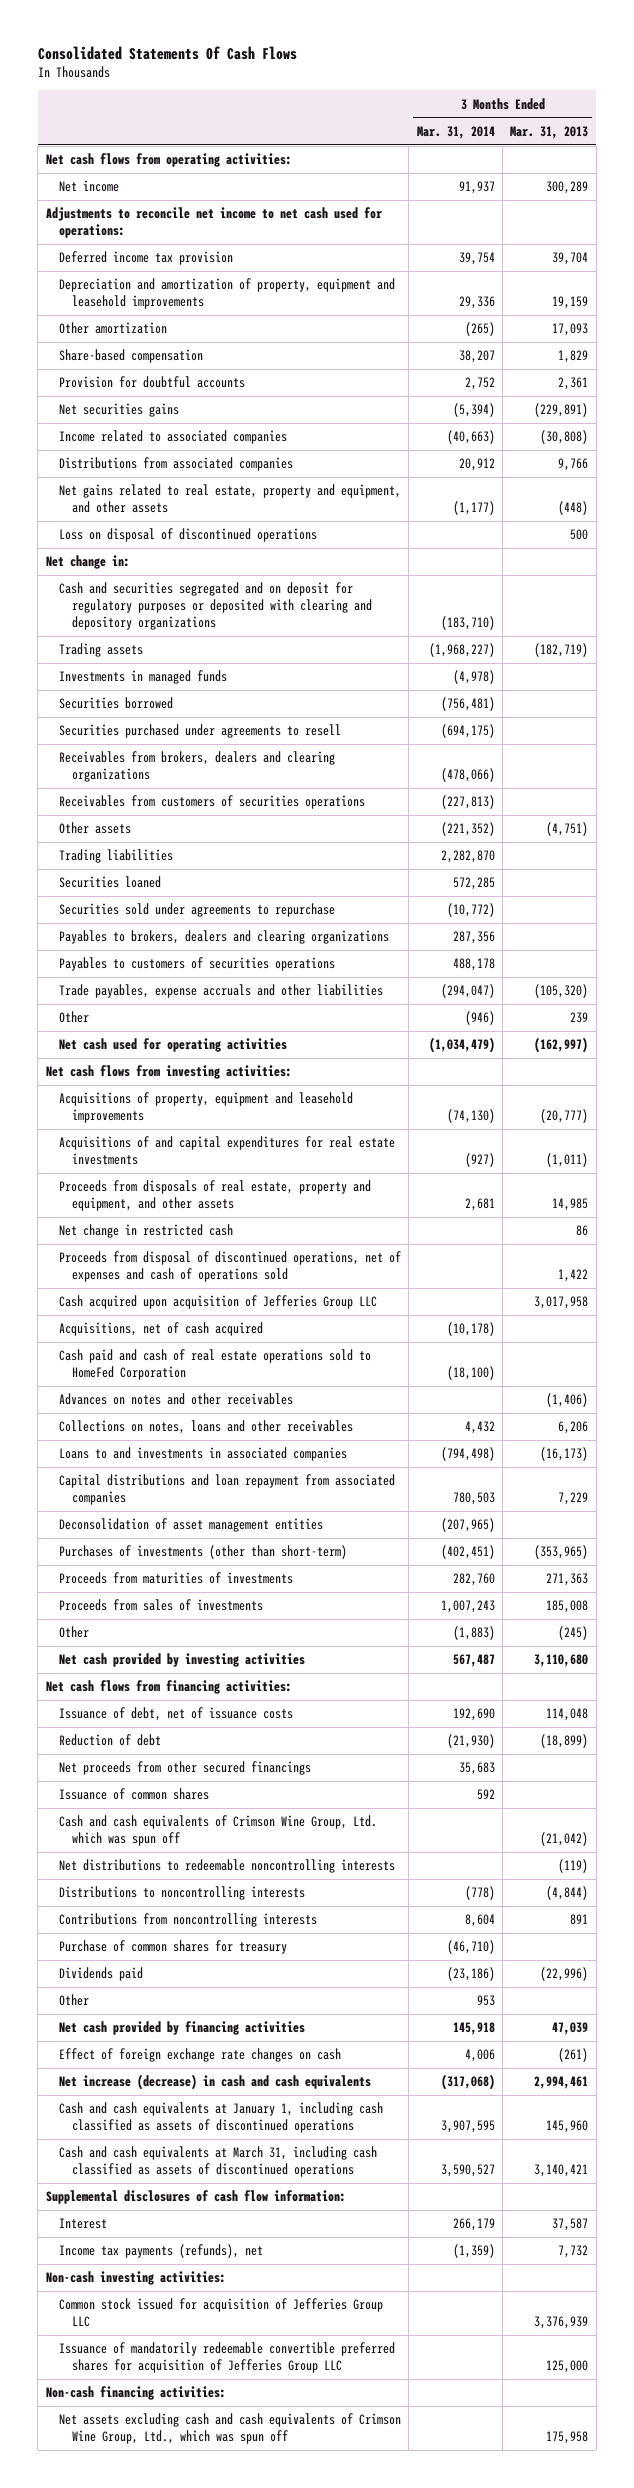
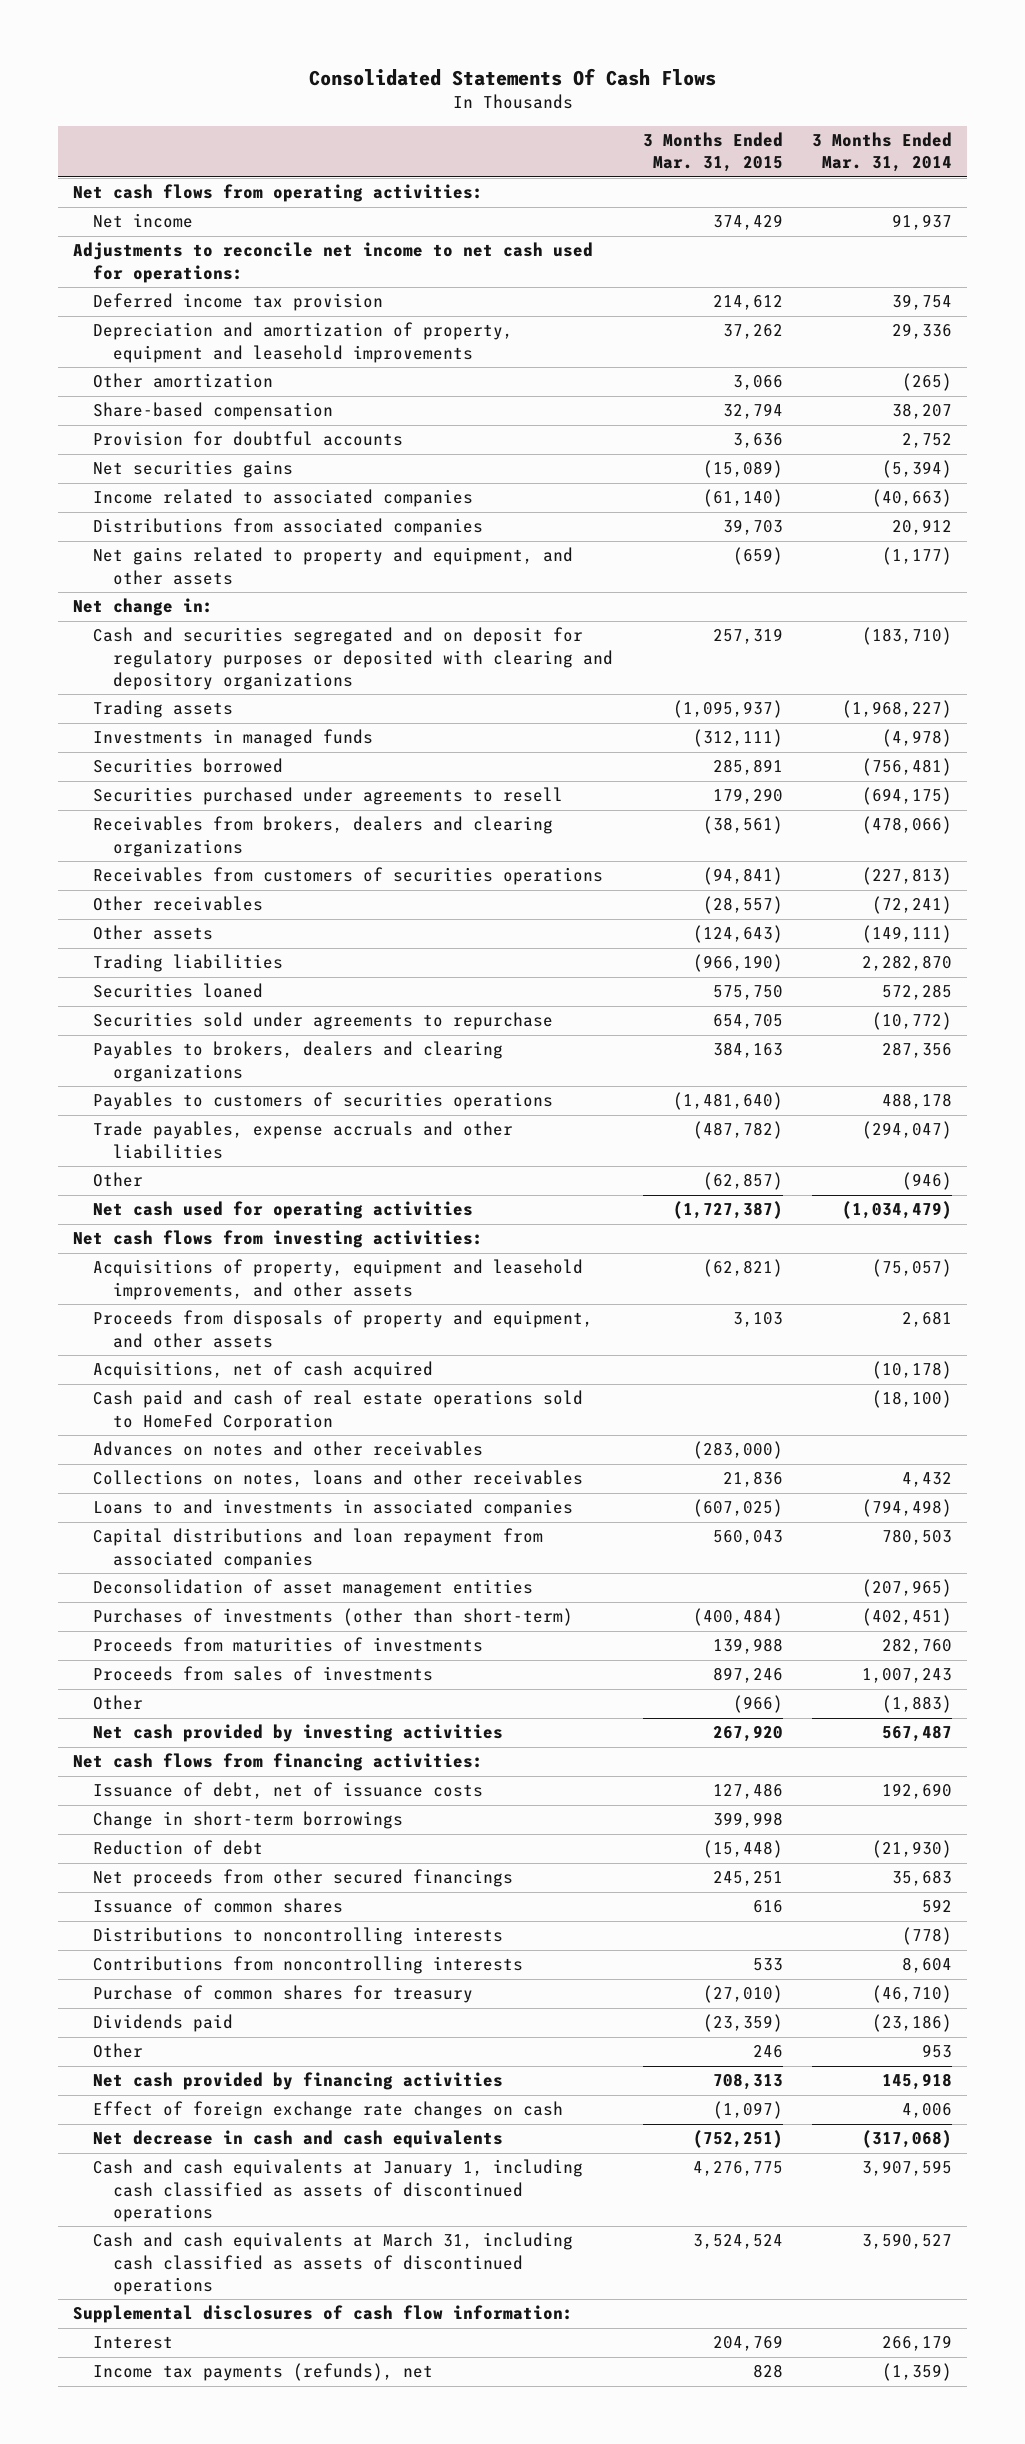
- | 3 Months Ended Mar. 31, 2014 | 3 Months Ended Mar. 31, 2013
+ | 3 Months Ended Mar. 31, 2015 | 3 Months Ended Mar. 31, 2014
- Net gains related to real estate, property and equipment, and other assets | (1,177) | (448)
- Loss on disposal of discontinued operations | | 500
+ Net gains related to property and equipment, and other assets | (659) | (1,177)
- Other assets | (221,352) | (4,751)
+ Other receivables | (28,557) | (72,241)
+ Other assets | (124,643) | (149,111)
- Acquisitions of property, equipment and leasehold improvements | (74,130) | (20,777)
- Acquisitions of and capital expenditures for real estate investments | (927) | (1,011)
- Proceeds from disposals of real estate, property and equipment, and other assets | 2,681 | 14,985
- Net change in restricted cash | | 86
- Proceeds from disposal of discontinued operations, net of expenses and cash of operations sold | | 1,422
- Cash acquired upon acquisition of Jefferies Group LLC | | 3,017,958
+ Acquisitions of property, equipment and leasehold improvements, and other assets | (62,821) | (75,057)
+ Proceeds from disposals of property and equipment, and other assets | 3,103 | 2,681
+ Change in short-term borrowings | 399,998 |
- Cash and cash equivalents of Crimson Wine Group, Ltd. which was spun off | | (21,042)
- Net distributions to redeemable noncontrolling interests | | (119)
- Net increase (decrease) in cash and cash equivalents | (317,068) | 2,994,461
+ Net decrease in cash and cash equivalents | (752,251) | (317,068)
- Non-cash investing activities:
- Common stock issued for acquisition of Jefferies Group LLC | | 3,376,939
- Issuance of mandatorily redeemable convertible preferred shares for acquisition of Jefferies Group LLC | | 125,000
- Non-cash financing activities:
- Net assets excluding cash and cash equivalents of Crimson Wine Group, Ltd., which was spun off | | 175,958

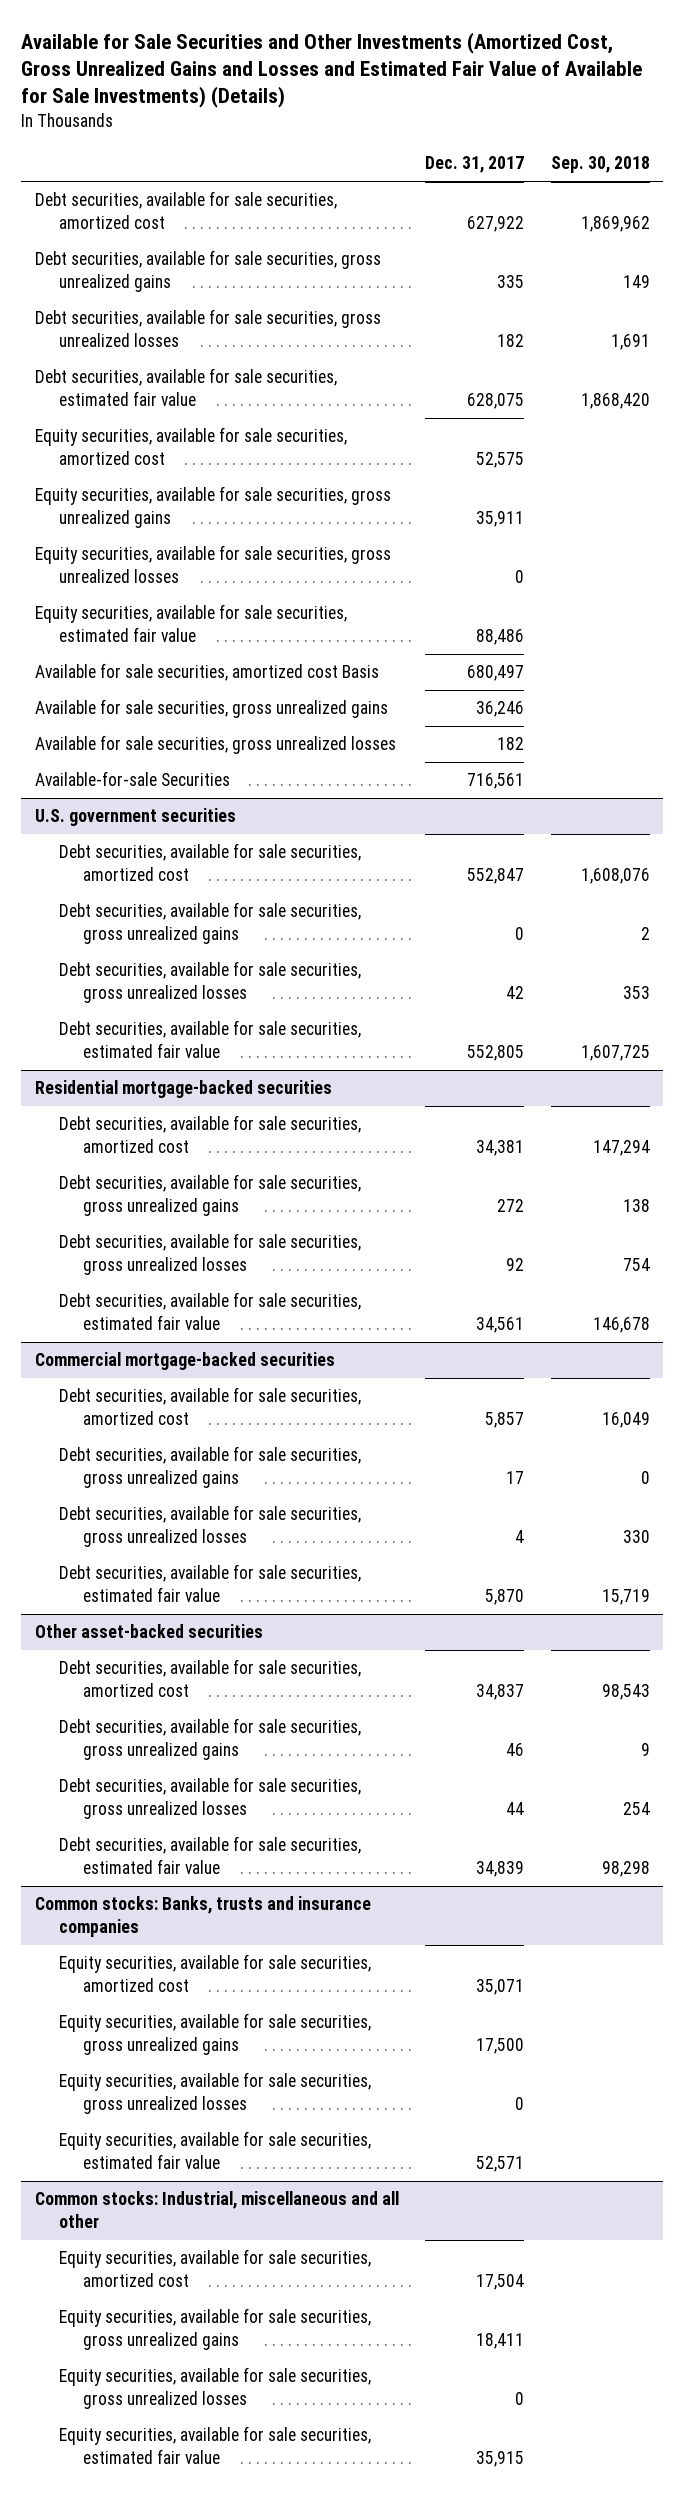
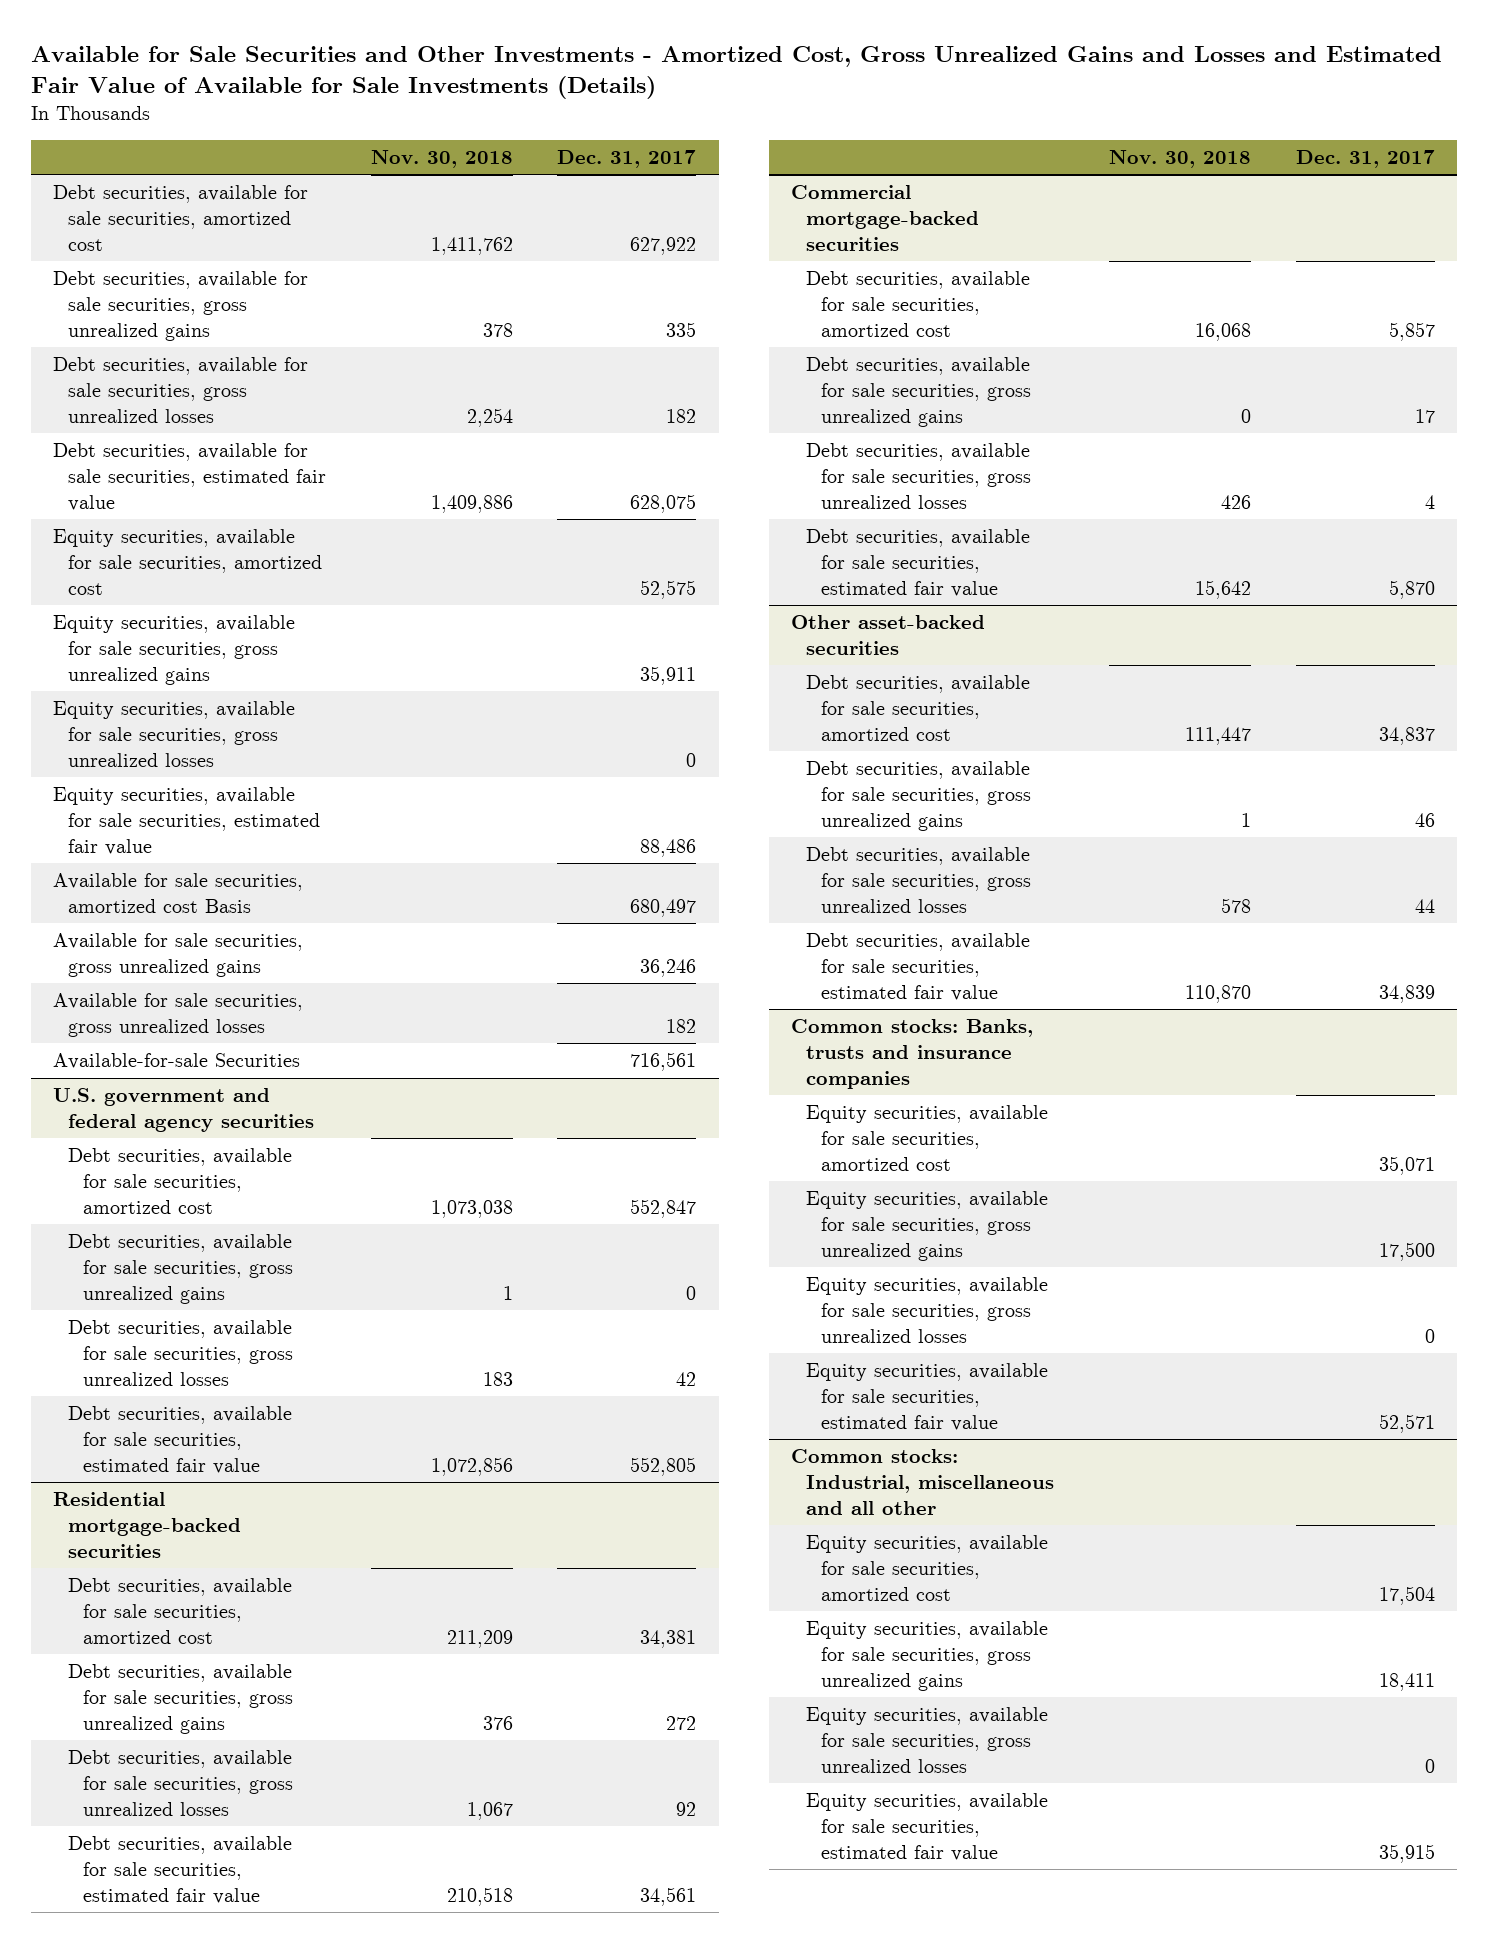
- Available for Sale Securities and Other Investments (Amortized Cost, Gross Unrealized Gains and Losses and Estimated Fair Value of Available for Sale Investments) (Details)
+ Available for Sale Securities and Other Investments - Amortized Cost, Gross Unrealized Gains and Losses and Estimated Fair Value of Available for Sale Investments (Details)
- | Dec. 31, 2017 | Sep. 30, 2018
+ | Nov. 30, 2018 | Dec. 31, 2017
- U.S. government securities
+ U.S. government and federal agency securities

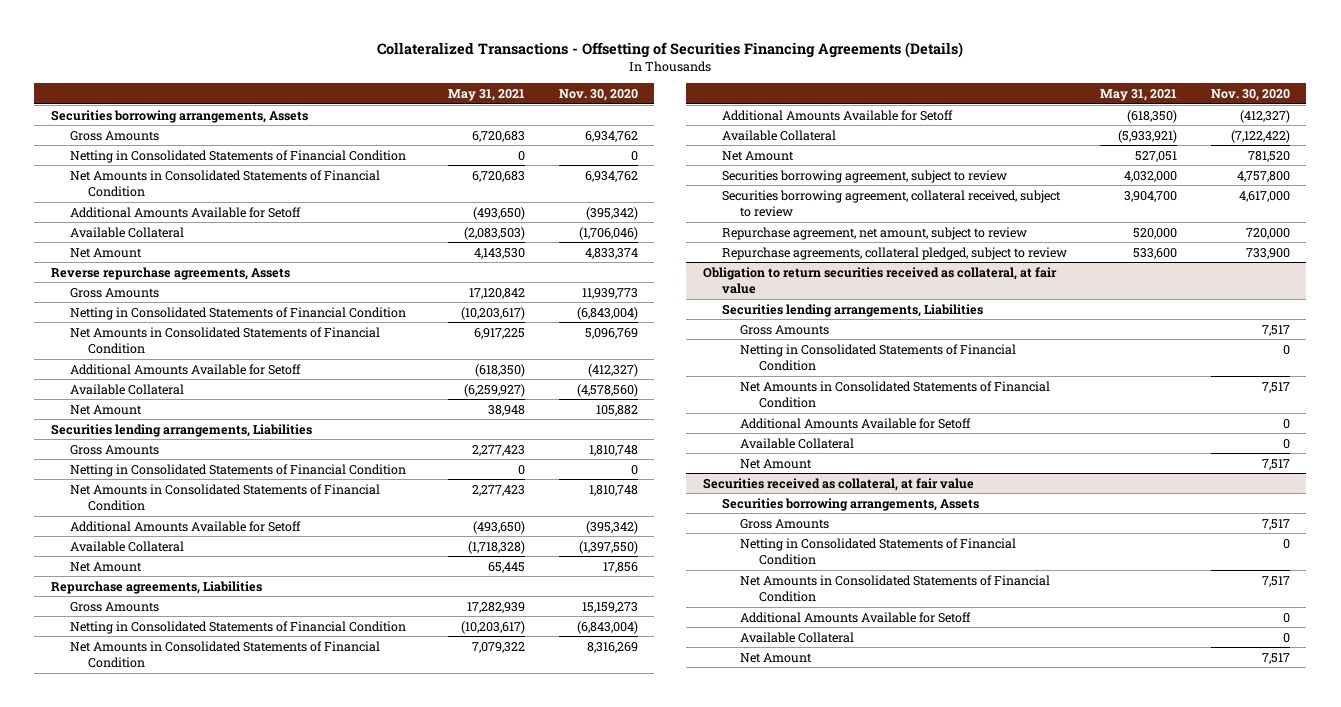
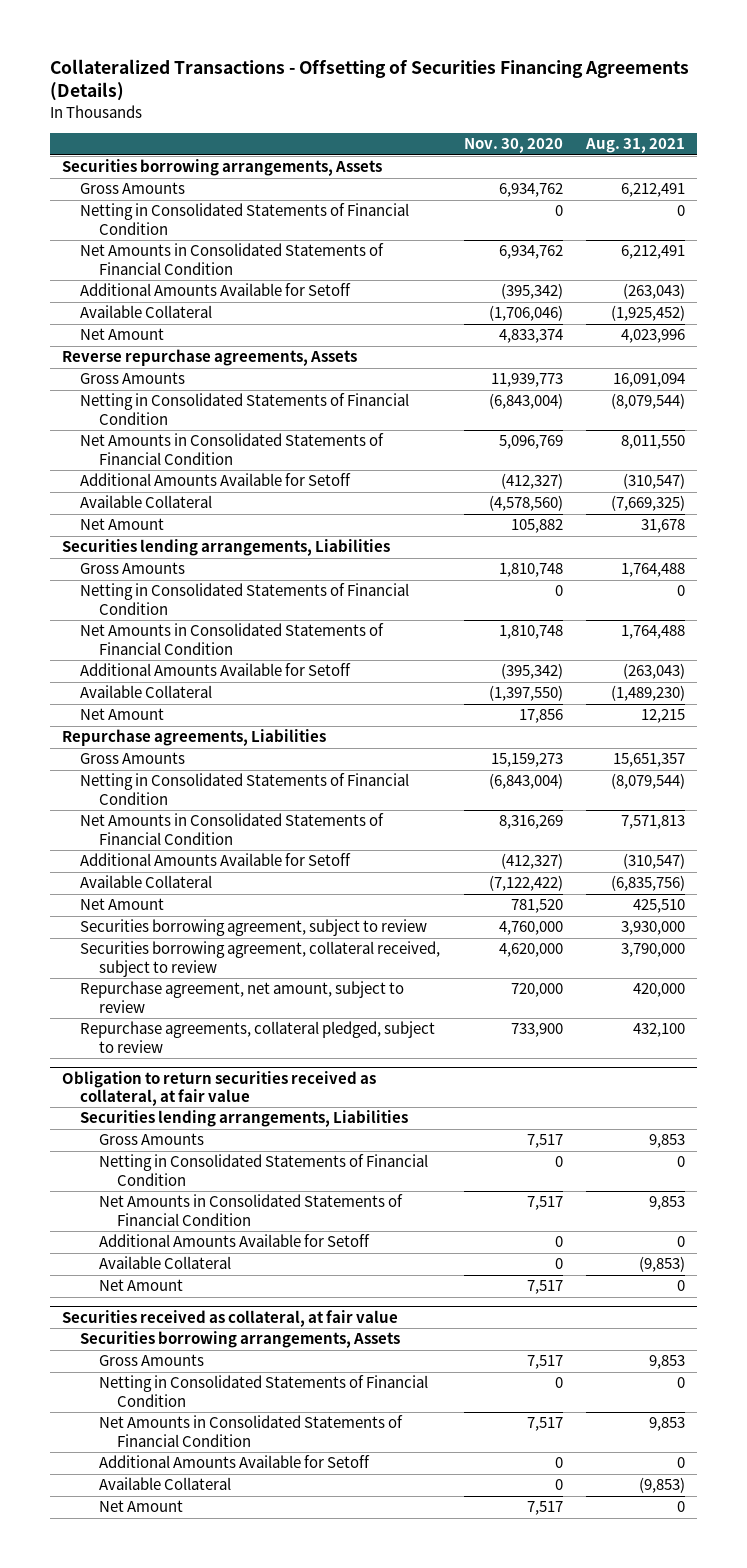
- | May 31, 2021 | Nov. 30, 2020
+ | Nov. 30, 2020 | Aug. 31, 2021
- Securities borrowing agreement, subject to review | 4,032,000 | 4,757,800
- Securities borrowing agreement, collateral received, subject to review | 3,904,700 | 4,617,000
+ Securities borrowing agreement, subject to review | 4,760,000 | 3,930,000
+ Securities borrowing agreement, collateral received, subject to review | 4,620,000 | 3,790,000

